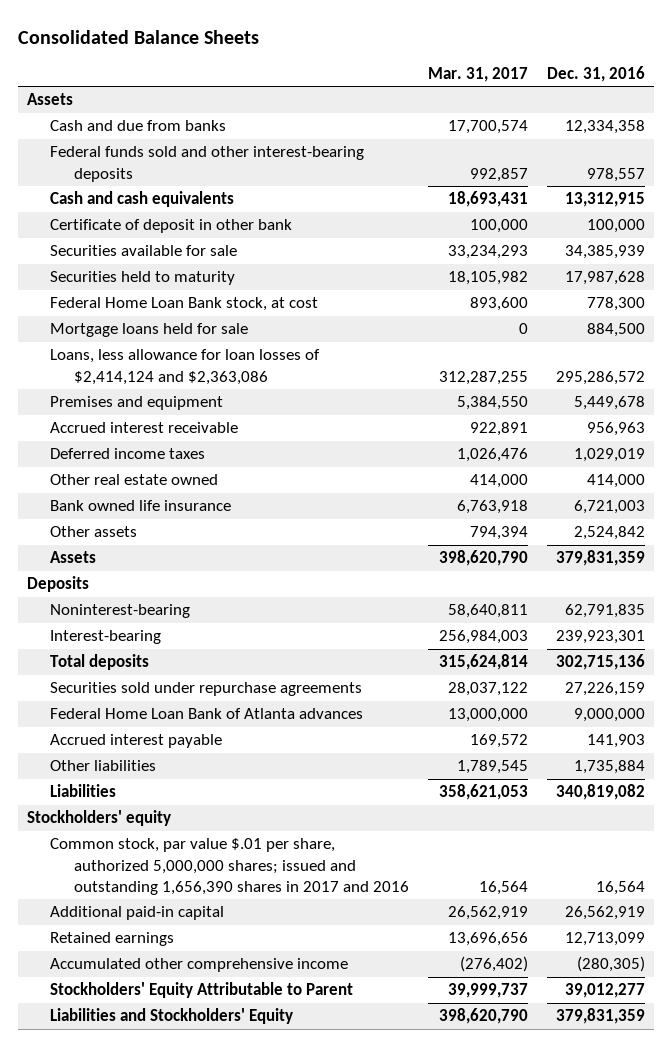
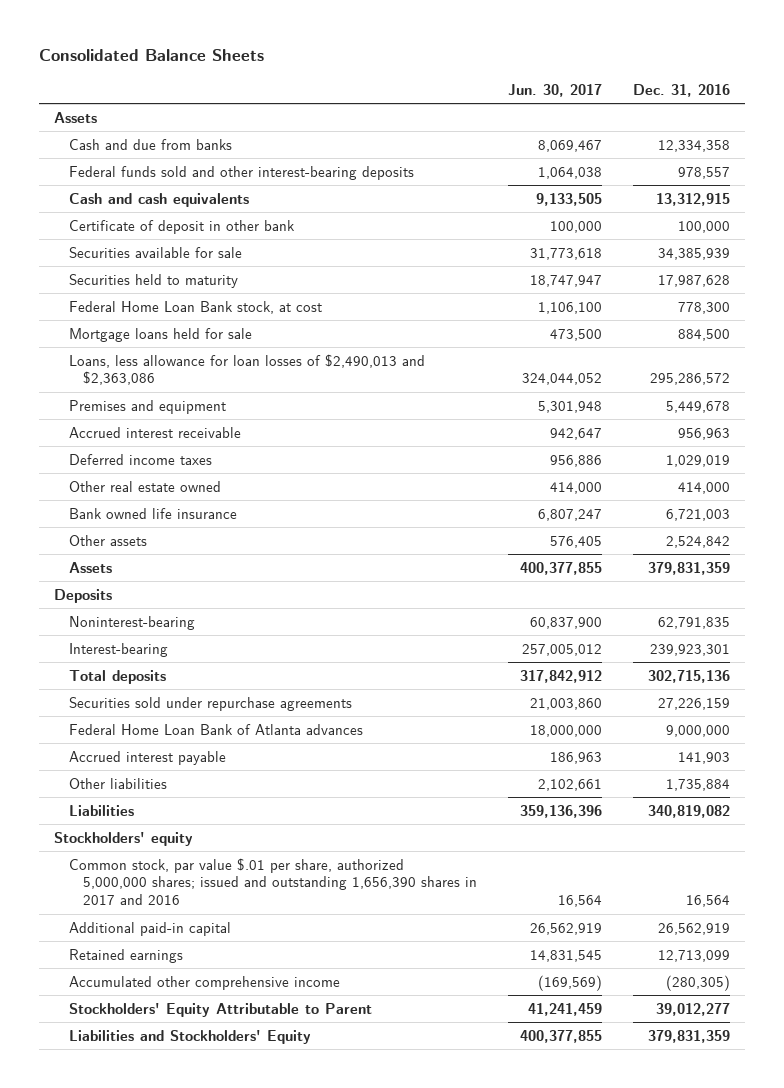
- | Mar. 31, 2017 | Dec. 31, 2016
+ | Jun. 30, 2017 | Dec. 31, 2016
- Loans, less allowance for loan losses of $2,414,124 and $2,363,086 | 312,287,255 | 295,286,572
+ Loans, less allowance for loan losses of $2,490,013 and $2,363,086 | 324,044,052 | 295,286,572

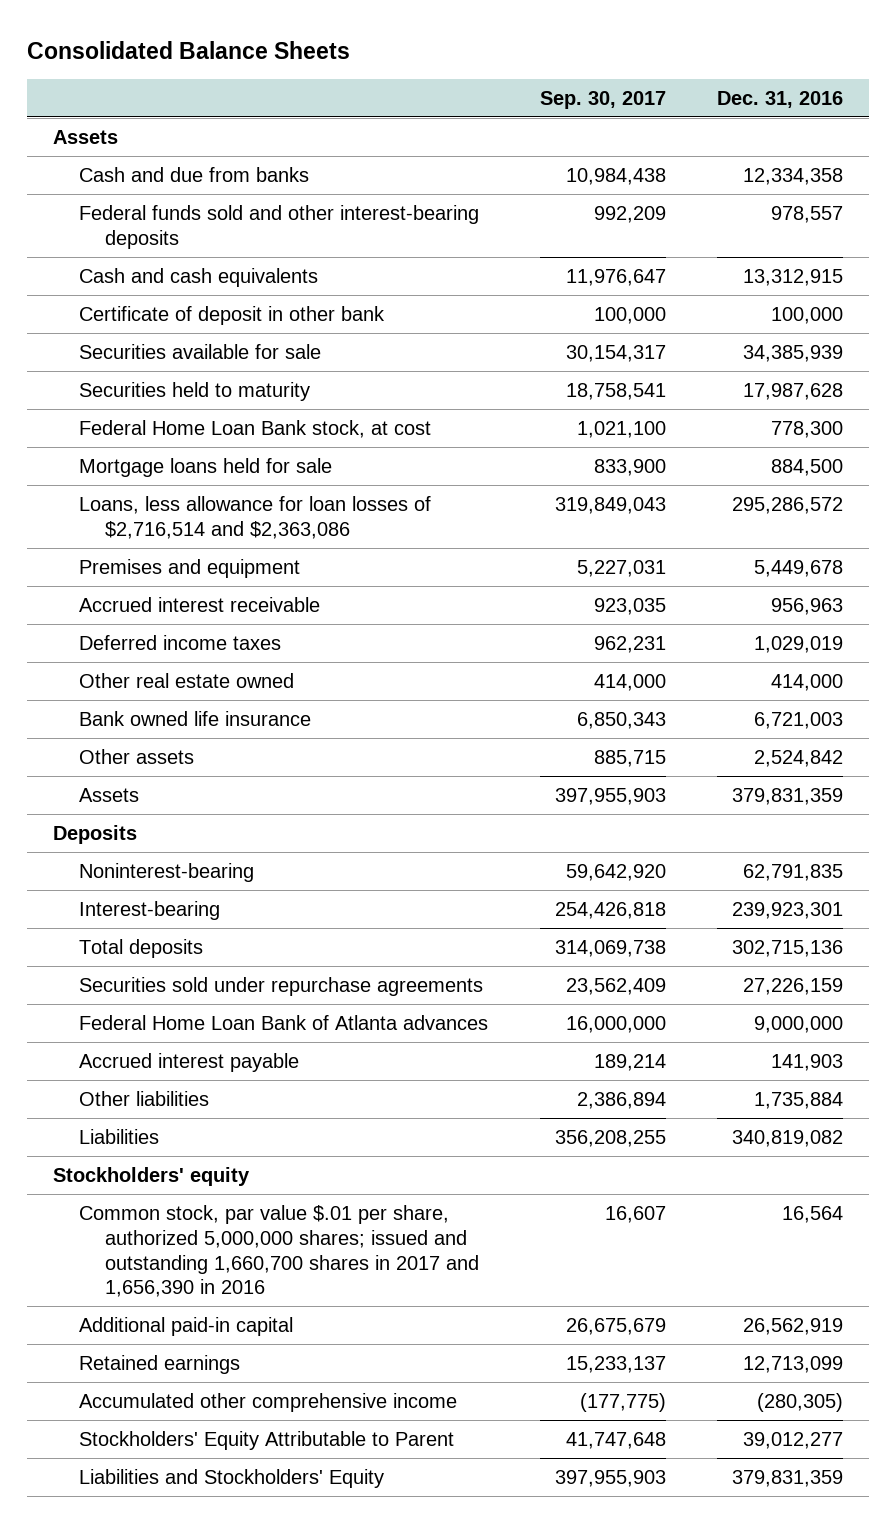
- | Jun. 30, 2017 | Dec. 31, 2016
+ | Sep. 30, 2017 | Dec. 31, 2016
- Loans, less allowance for loan losses of $2,490,013 and $2,363,086 | 324,044,052 | 295,286,572
+ Loans, less allowance for loan losses of $2,716,514 and $2,363,086 | 319,849,043 | 295,286,572
- Common stock, par value $.01 per share, authorized 5,000,000 shares; issued and outstanding 1,656,390 shares in 2017 and 2016 | 16,564 | 16,564
+ Common stock, par value $.01 per share, authorized 5,000,000 shares; issued and outstanding 1,660,700 shares in 2017 and 1,656,390 in 2016 | 16,607 | 16,564

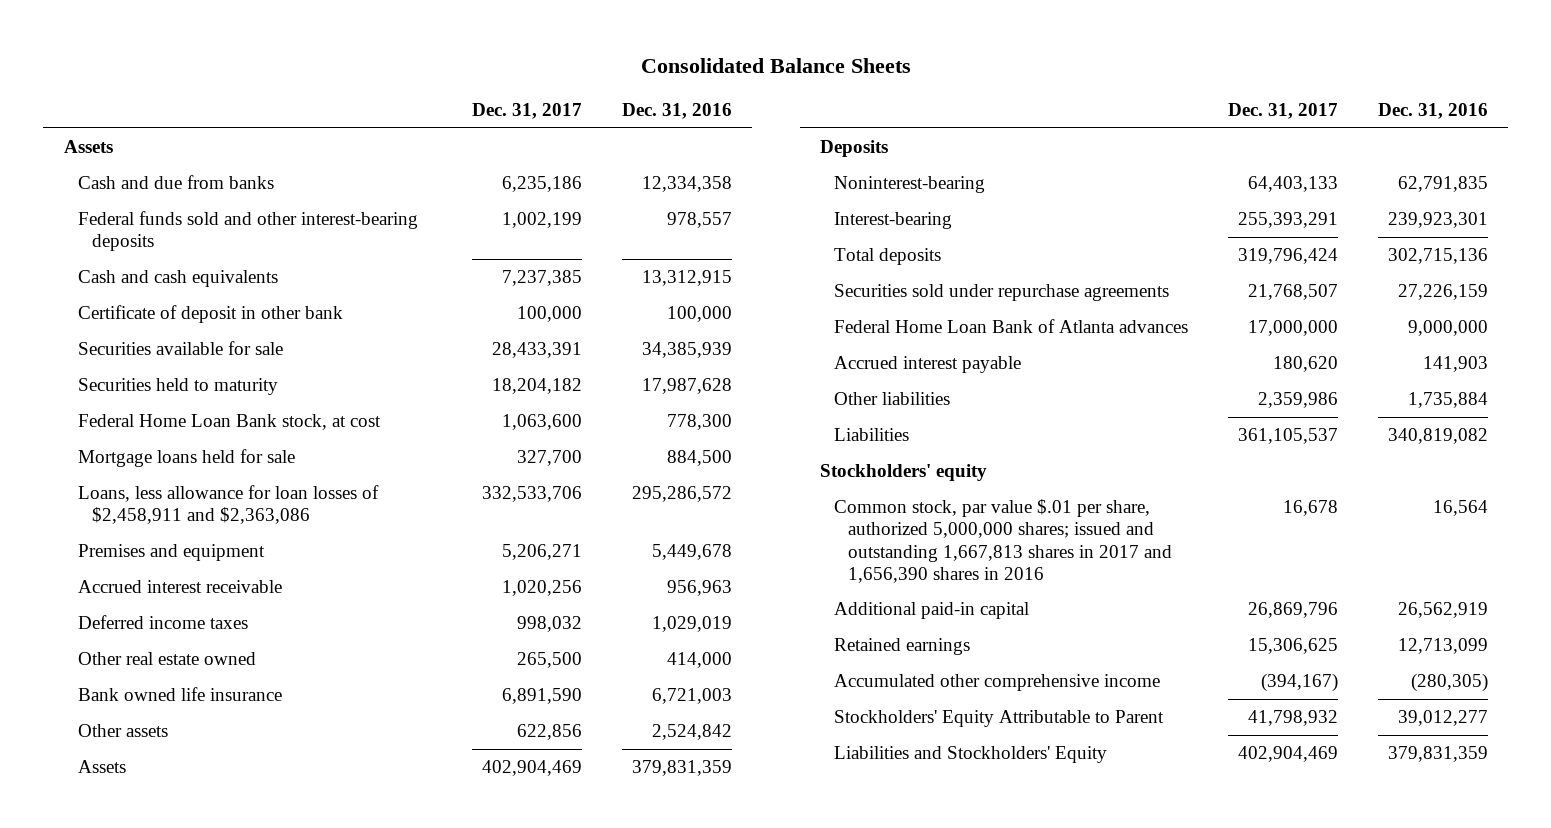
- | Sep. 30, 2017 | Dec. 31, 2016
+ | Dec. 31, 2017 | Dec. 31, 2016
- Loans, less allowance for loan losses of $2,716,514 and $2,363,086 | 319,849,043 | 295,286,572
+ Loans, less allowance for loan losses of $2,458,911 and $2,363,086 | 332,533,706 | 295,286,572
- Common stock, par value $.01 per share, authorized 5,000,000 shares; issued and outstanding 1,660,700 shares in 2017 and 1,656,390 in 2016 | 16,607 | 16,564
+ Common stock, par value $.01 per share, authorized 5,000,000 shares; issued and outstanding 1,667,813 shares in 2017 and 1,656,390 shares in 2016 | 16,678 | 16,564

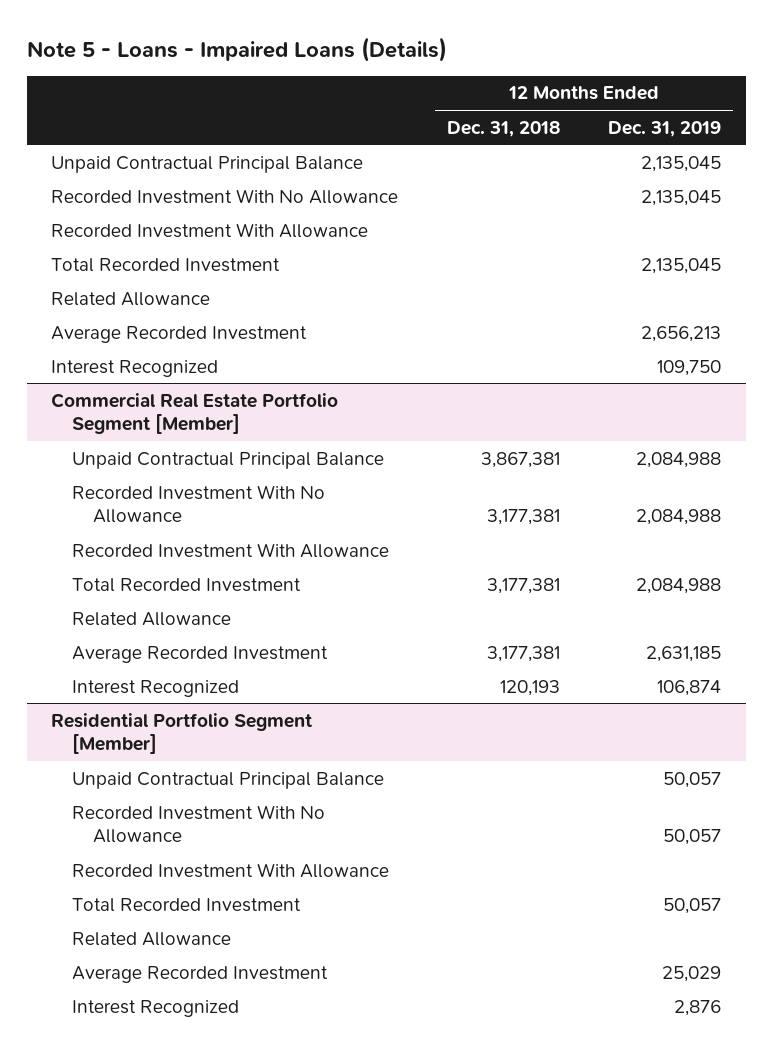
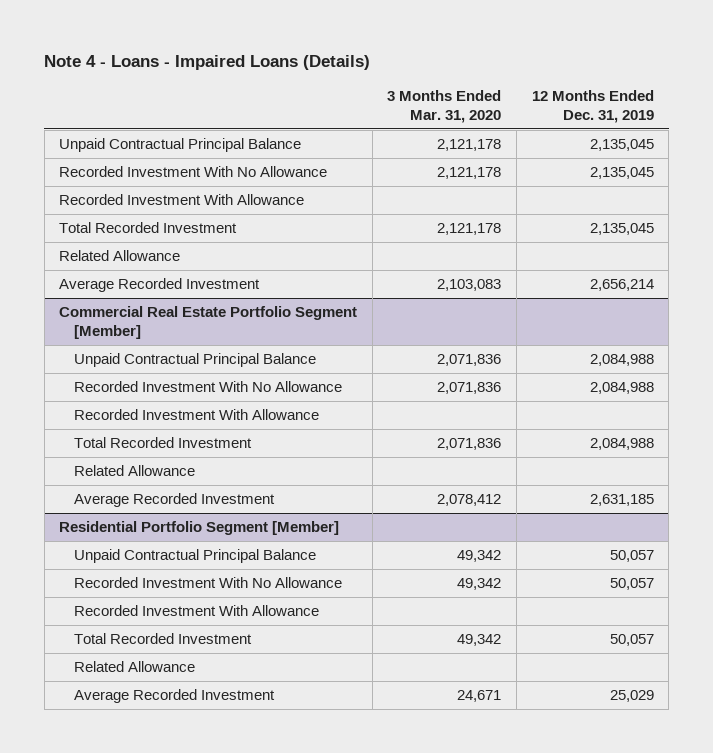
- Note 5 - Loans - Impaired Loans (Details)
+ Note 4 - Loans - Impaired Loans (Details)
- | 12 Months Ended Dec. 31, 2018 | 12 Months Ended Dec. 31, 2019
+ | 3 Months Ended Mar. 31, 2020 | 12 Months Ended Dec. 31, 2019
- Average Recorded Investment | | 2,656,213
- Interest Recognized | | 109,750
+ Average Recorded Investment | 2,103,083 | 2,656,214
@ Commercial Real Estate Portfolio Segment [Member]
- Interest Recognized | 120,193 | 106,874
@ Residential Portfolio Segment [Member]
- Interest Recognized | | 2,876

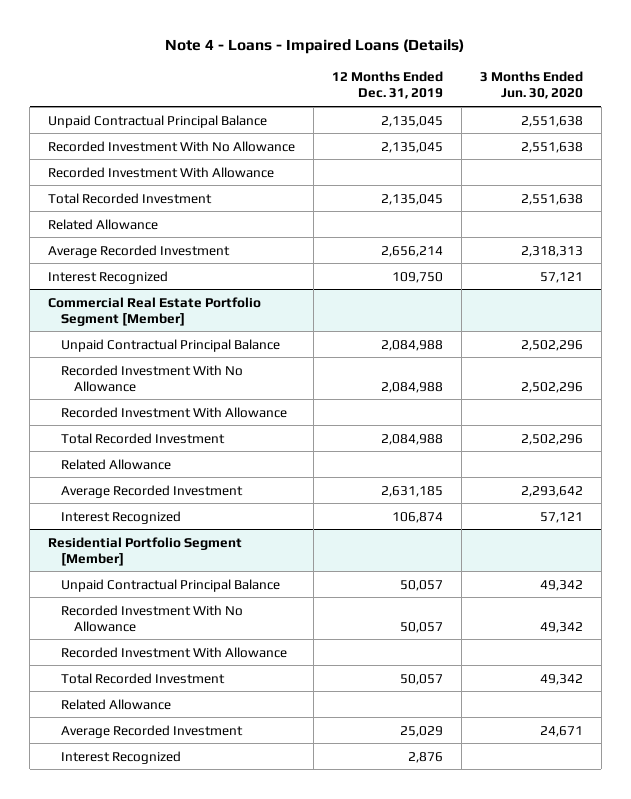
- | 3 Months Ended Mar. 31, 2020 | 12 Months Ended Dec. 31, 2019
+ | 12 Months Ended Dec. 31, 2019 | 3 Months Ended Jun. 30, 2020
+ Interest Recognized | 109,750 | 57,121
@ Commercial Real Estate Portfolio Segment [Member]
+ Interest Recognized | 106,874 | 57,121
@ Residential Portfolio Segment [Member]
+ Interest Recognized | 2,876 |

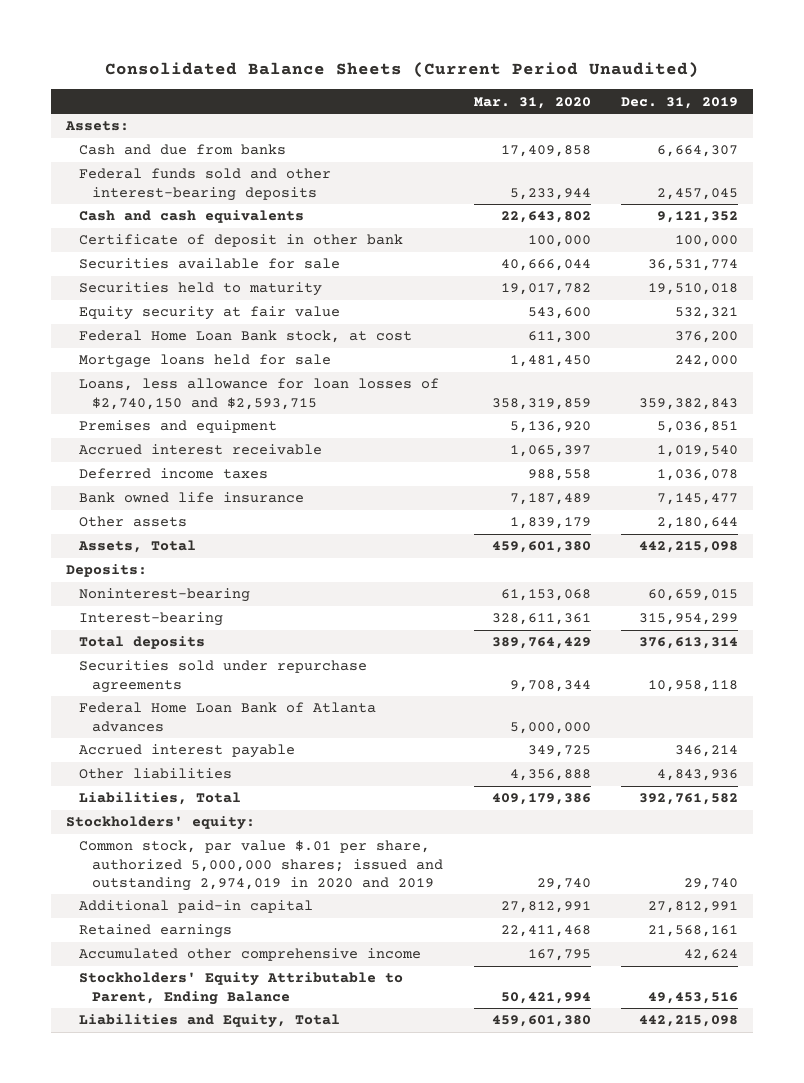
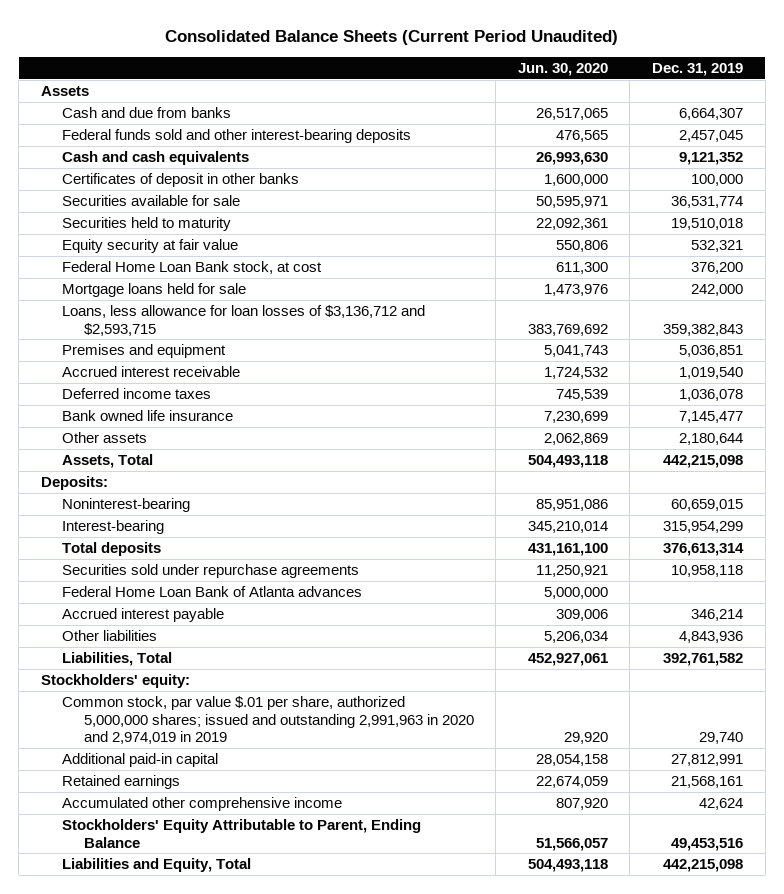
- | Mar. 31, 2020 | Dec. 31, 2019
+ | Jun. 30, 2020 | Dec. 31, 2019
- Assets:
+ Assets
- Certificate of deposit in other bank | 100,000 | 100,000
+ Certificates of deposit in other banks | 1,600,000 | 100,000
- Loans, less allowance for loan losses of $2,740,150 and $2,593,715 | 358,319,859 | 359,382,843
+ Loans, less allowance for loan losses of $3,136,712 and $2,593,715 | 383,769,692 | 359,382,843
- Common stock, par value $.01 per share, authorized 5,000,000 shares; issued and outstanding 2,974,019 in 2020 and 2019 | 29,740 | 29,740
+ Common stock, par value $.01 per share, authorized 5,000,000 shares; issued and outstanding 2,991,963 in 2020 and 2,974,019 in 2019 | 29,920 | 29,740

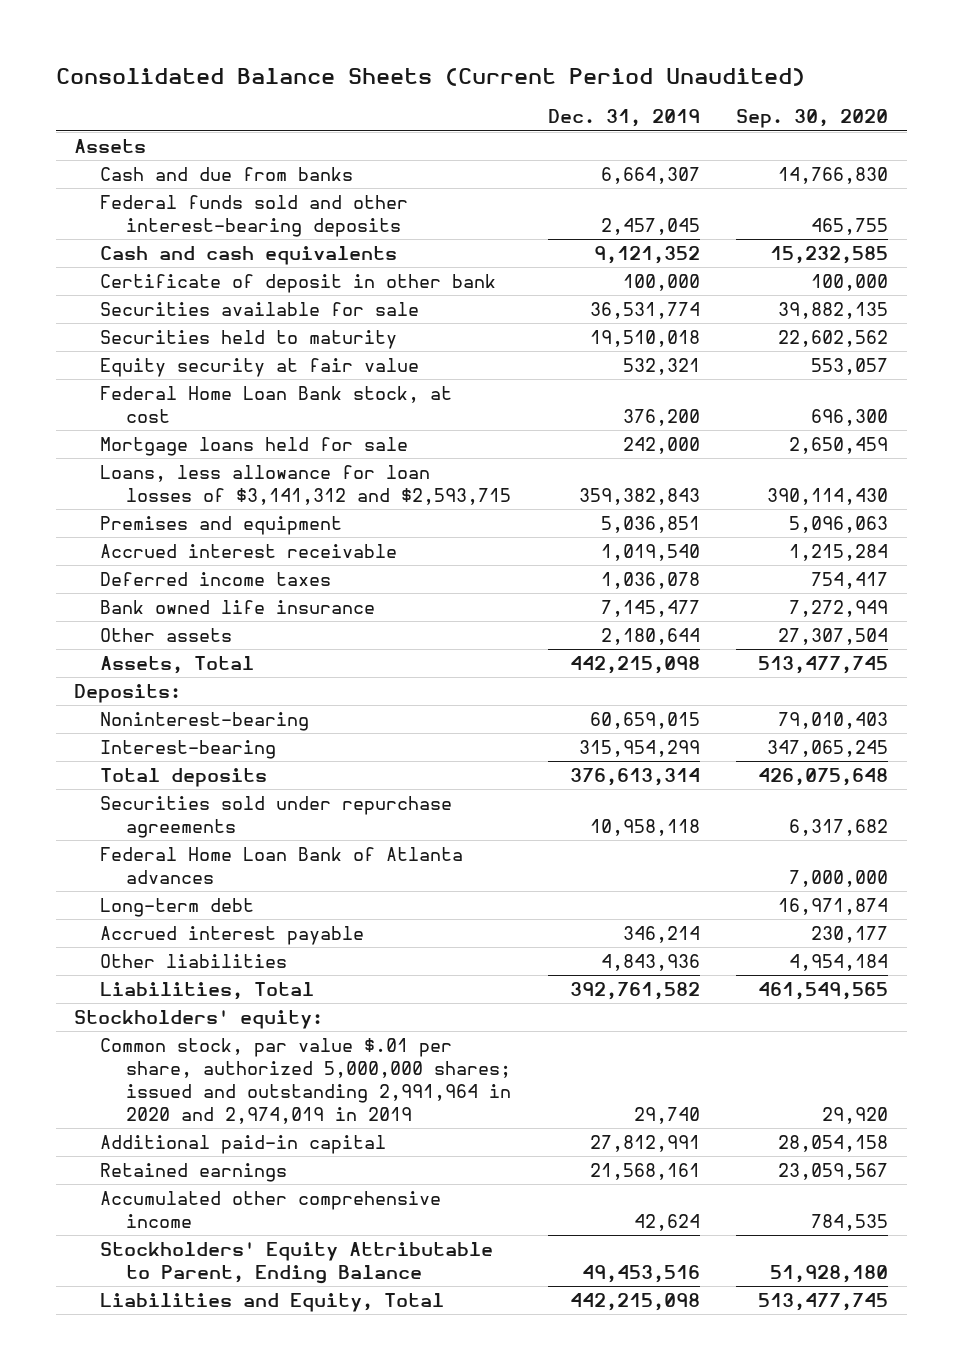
- | Jun. 30, 2020 | Dec. 31, 2019
+ | Dec. 31, 2019 | Sep. 30, 2020
- Certificates of deposit in other banks | 1,600,000 | 100,000
+ Certificate of deposit in other bank | 100,000 | 100,000
- Loans, less allowance for loan losses of $3,136,712 and $2,593,715 | 383,769,692 | 359,382,843
+ Loans, less allowance for loan losses of $3,141,312 and $2,593,715 | 359,382,843 | 390,114,430
+ Long-term debt | | 16,971,874
- Common stock, par value $.01 per share, authorized 5,000,000 shares; issued and outstanding 2,991,963 in 2020 and 2,974,019 in 2019 | 29,920 | 29,740
+ Common stock, par value $.01 per share, authorized 5,000,000 shares; issued and outstanding 2,991,964 in 2020 and 2,974,019 in 2019 | 29,740 | 29,920

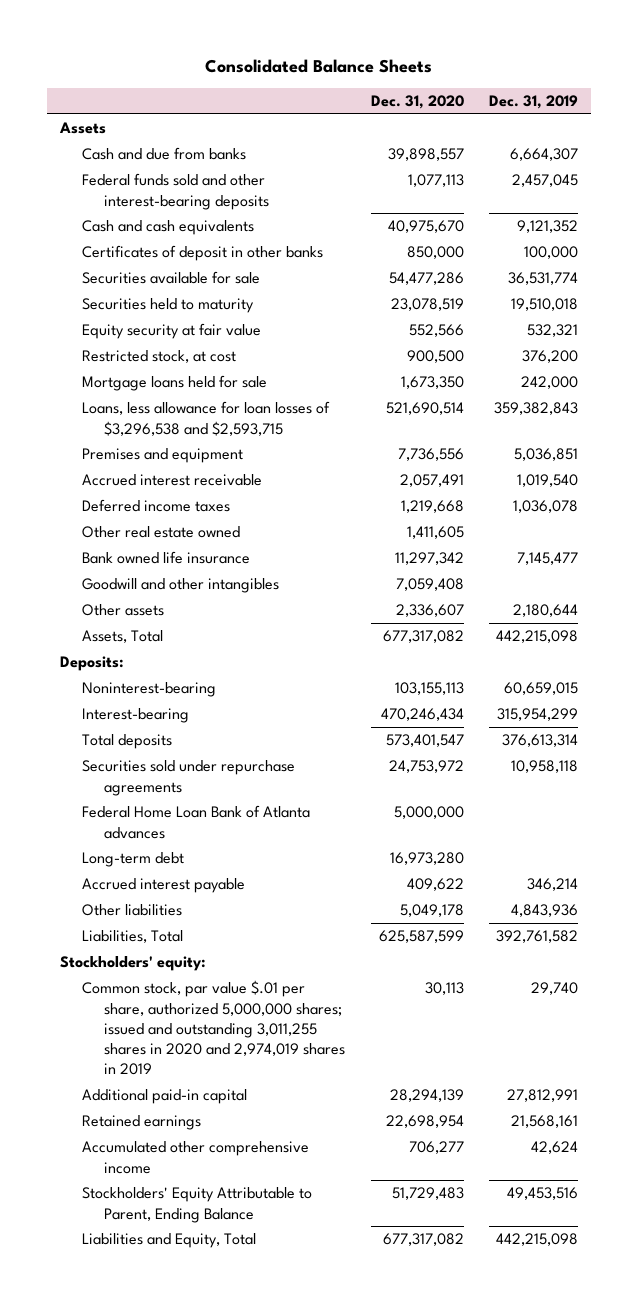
- Consolidated Balance Sheets (Current Period Unaudited)
+ Consolidated Balance Sheets
- | Dec. 31, 2019 | Sep. 30, 2020
+ | Dec. 31, 2020 | Dec. 31, 2019
- Certificate of deposit in other bank | 100,000 | 100,000
+ Certificates of deposit in other banks | 850,000 | 100,000
- Federal Home Loan Bank stock, at cost | 376,200 | 696,300
+ Restricted stock, at cost | 900,500 | 376,200
- Loans, less allowance for loan losses of $3,141,312 and $2,593,715 | 359,382,843 | 390,114,430
+ Loans, less allowance for loan losses of $3,296,538 and $2,593,715 | 521,690,514 | 359,382,843
+ Other real estate owned | 1,411,605 |
+ Goodwill and other intangibles | 7,059,408 |
- Common stock, par value $.01 per share, authorized 5,000,000 shares; issued and outstanding 2,991,964 in 2020 and 2,974,019 in 2019 | 29,740 | 29,920
+ Common stock, par value $.01 per share, authorized 5,000,000 shares; issued and outstanding 3,011,255 shares in 2020 and 2,974,019 shares in 2019 | 30,113 | 29,740

